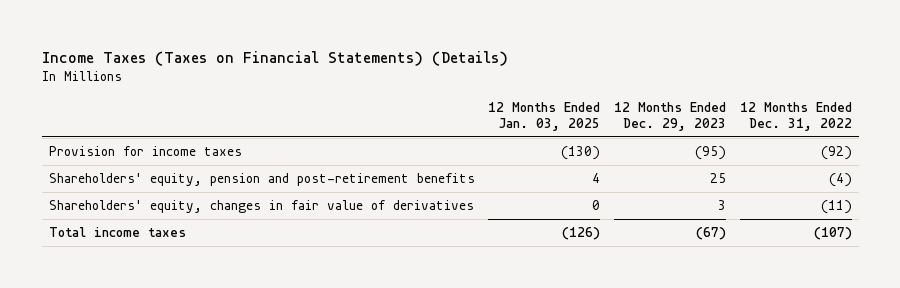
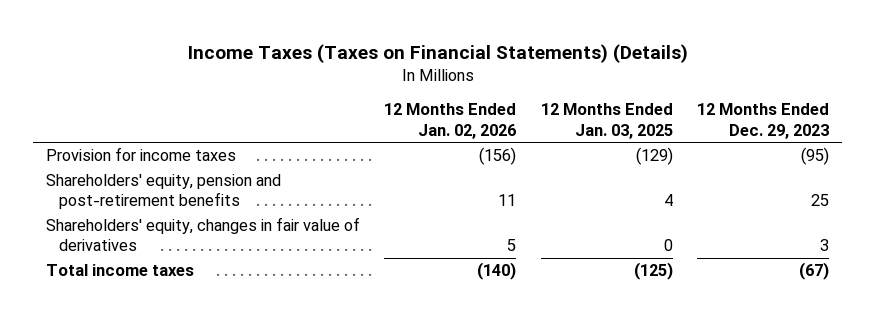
- | 12 Months Ended Jan. 03, 2025 | 12 Months Ended Dec. 29, 2023 | 12 Months Ended Dec. 31, 2022
+ | 12 Months Ended Jan. 02, 2026 | 12 Months Ended Jan. 03, 2025 | 12 Months Ended Dec. 29, 2023
- Provision for income taxes | (130) | (95) | (92)
+ Provision for income taxes | (156) | (129) | (95)
- Total income taxes | (126) | (67) | (107)
+ Total income taxes | (140) | (125) | (67)

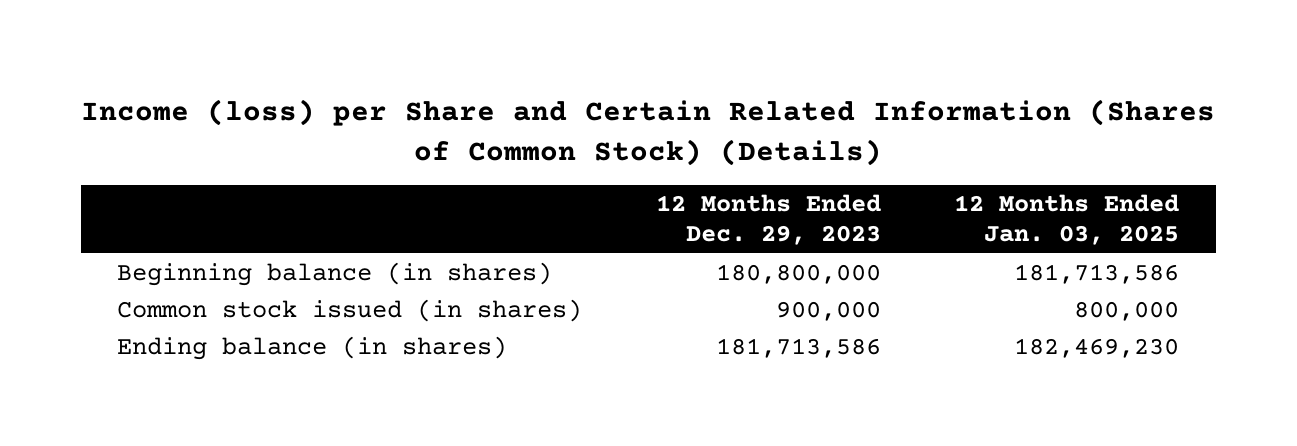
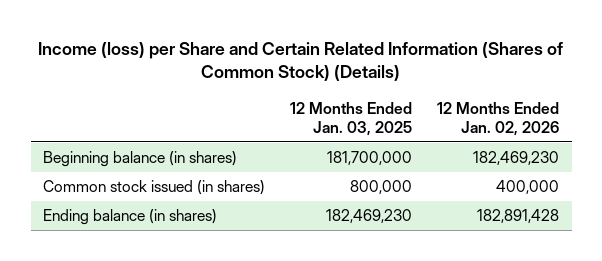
- | 12 Months Ended Dec. 29, 2023 | 12 Months Ended Jan. 03, 2025
+ | 12 Months Ended Jan. 03, 2025 | 12 Months Ended Jan. 02, 2026
- Beginning balance (in shares) | 180,800,000 | 181,713,586
+ Beginning balance (in shares) | 181,700,000 | 182,469,230

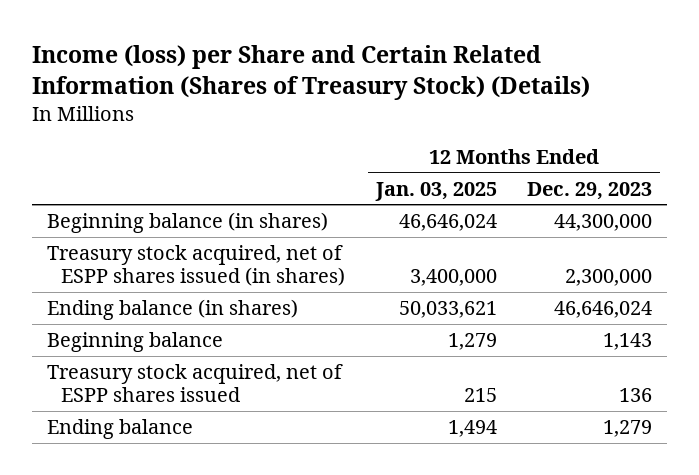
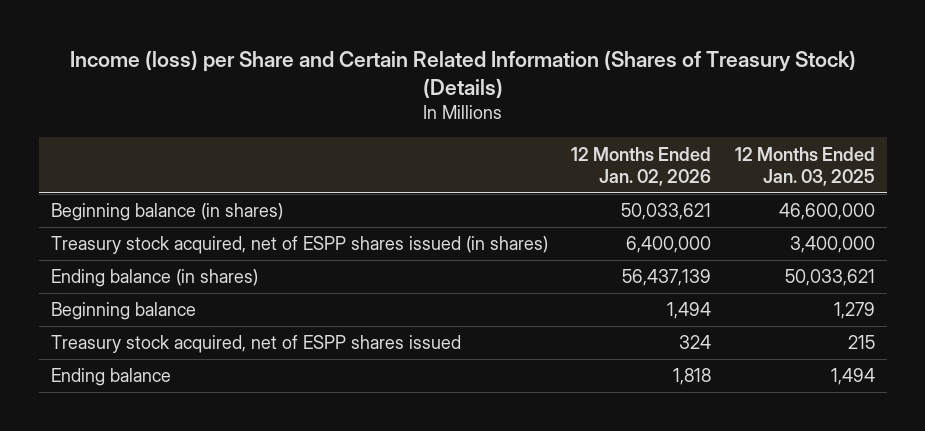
- | 12 Months Ended Jan. 03, 2025 | 12 Months Ended Dec. 29, 2023
+ | 12 Months Ended Jan. 02, 2026 | 12 Months Ended Jan. 03, 2025
- Beginning balance (in shares) | 46,646,024 | 44,300,000
+ Beginning balance (in shares) | 50,033,621 | 46,600,000

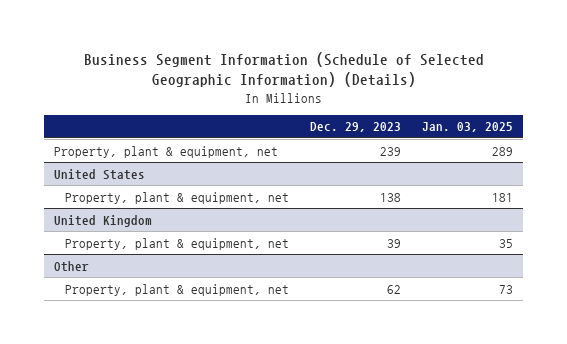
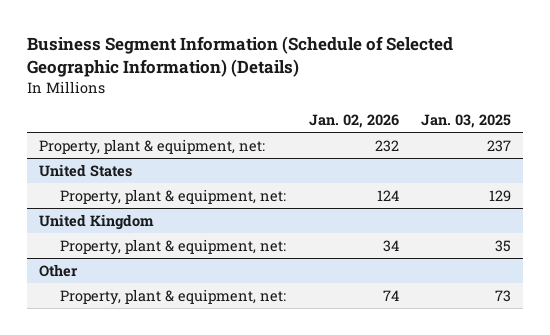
- | Dec. 29, 2023 | Jan. 03, 2025
+ | Jan. 02, 2026 | Jan. 03, 2025
- Property, plant & equipment, net | 239 | 289
+ Property, plant & equipment, net: | 232 | 237
@ United States
- Property, plant & equipment, net | 138 | 181
+ Property, plant & equipment, net: | 124 | 129
@ United Kingdom
- Property, plant & equipment, net | 39 | 35
+ Property, plant & equipment, net: | 34 | 35
@ Other
- Property, plant & equipment, net | 62 | 73
+ Property, plant & equipment, net: | 74 | 73

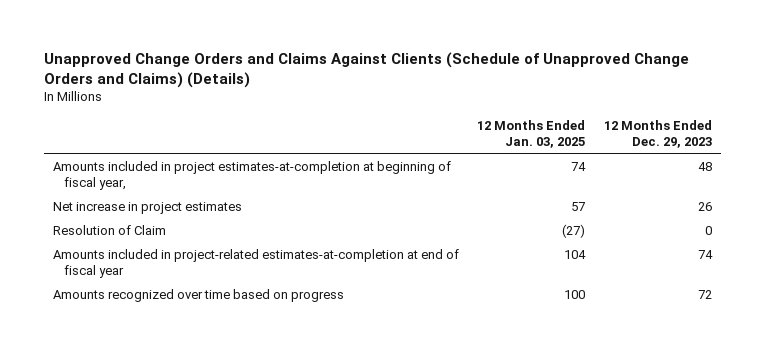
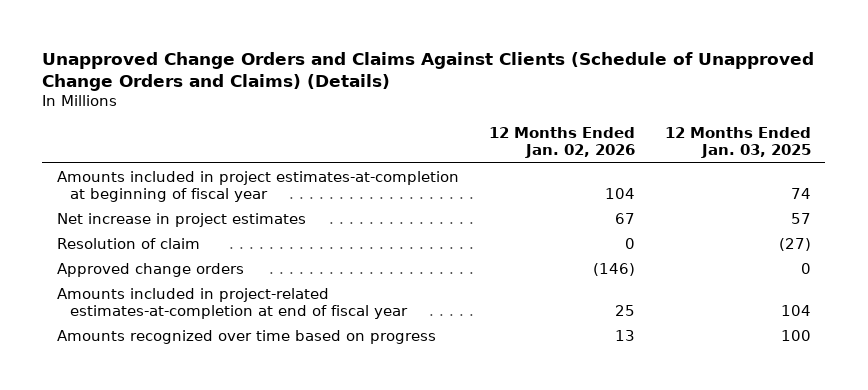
- | 12 Months Ended Jan. 03, 2025 | 12 Months Ended Dec. 29, 2023
+ | 12 Months Ended Jan. 02, 2026 | 12 Months Ended Jan. 03, 2025
- Amounts included in project estimates-at-completion at beginning of fiscal year, | 74 | 48
+ Amounts included in project estimates-at-completion at beginning of fiscal year | 104 | 74
- Resolution of Claim | (27) | 0
+ Resolution of claim | 0 | (27)
+ Approved change orders | (146) | 0

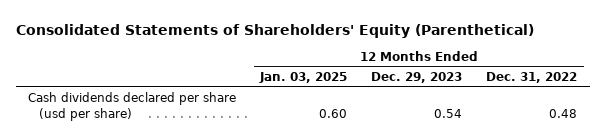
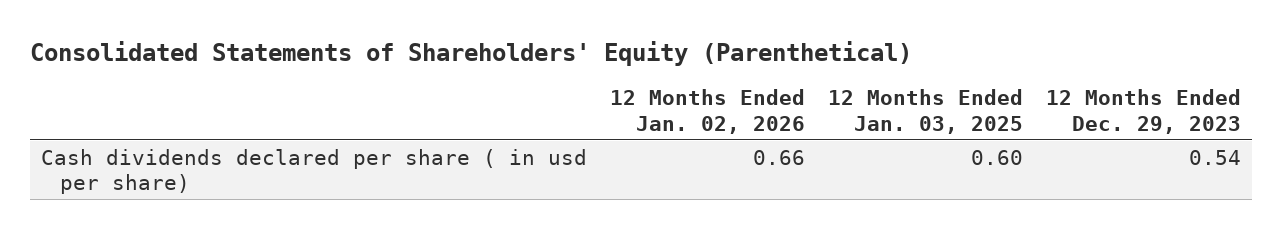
- | 12 Months Ended Jan. 03, 2025 | 12 Months Ended Dec. 29, 2023 | 12 Months Ended Dec. 31, 2022
+ | 12 Months Ended Jan. 02, 2026 | 12 Months Ended Jan. 03, 2025 | 12 Months Ended Dec. 29, 2023
- Cash dividends declared per share (usd per share) | 0.60 | 0.54 | 0.48
+ Cash dividends declared per share ( in usd per share) | 0.66 | 0.60 | 0.54

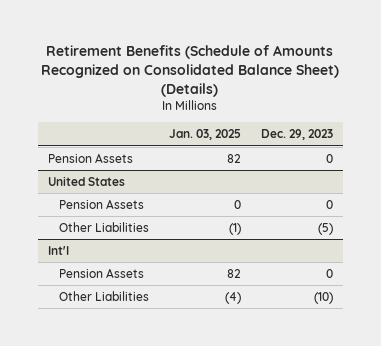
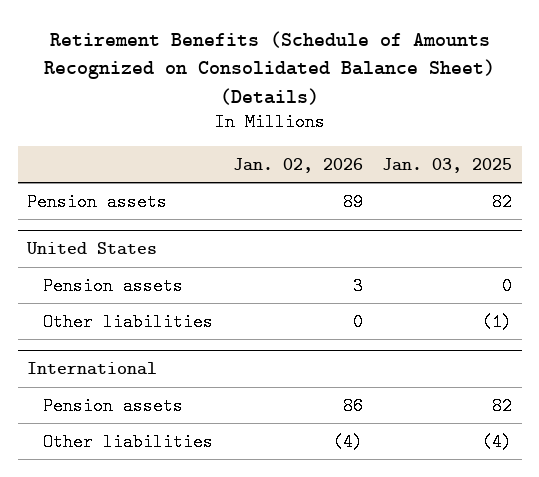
- | Jan. 03, 2025 | Dec. 29, 2023
+ | Jan. 02, 2026 | Jan. 03, 2025
- Pension Assets | 82 | 0
+ Pension assets | 89 | 82
@ United States
- Pension Assets | 0 | 0
- Other Liabilities | (1) | (5)
- Int'l
- Pension Assets | 82 | 0
- Other Liabilities | (4) | (10)
@ United States
+ Pension assets | 3 | 0
+ Other liabilities | 0 | (1)
+ International
+ Pension assets | 86 | 82
+ Other liabilities | (4) | (4)

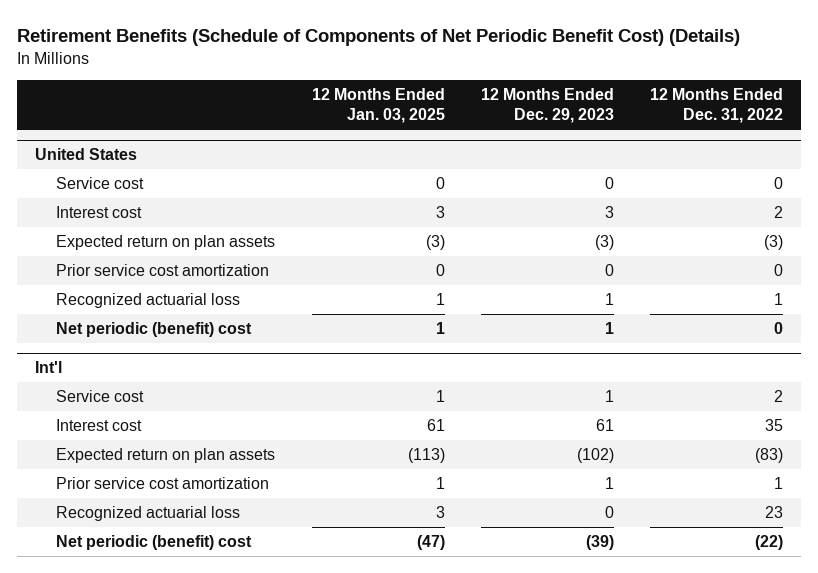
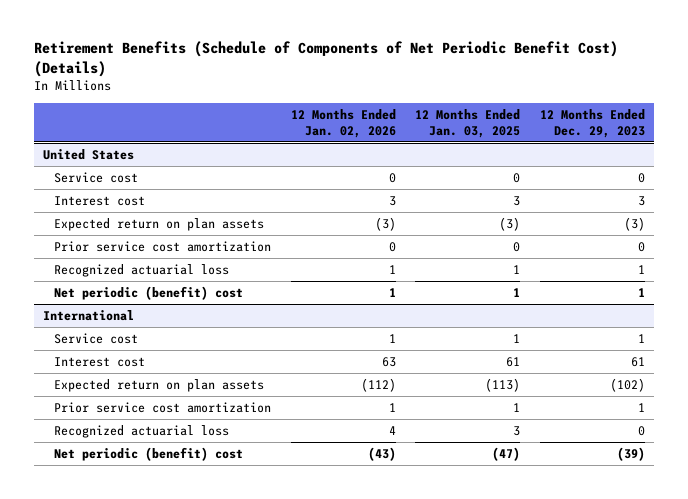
- | 12 Months Ended Jan. 03, 2025 | 12 Months Ended Dec. 29, 2023 | 12 Months Ended Dec. 31, 2022
+ | 12 Months Ended Jan. 02, 2026 | 12 Months Ended Jan. 03, 2025 | 12 Months Ended Dec. 29, 2023
- Int'l
+ International

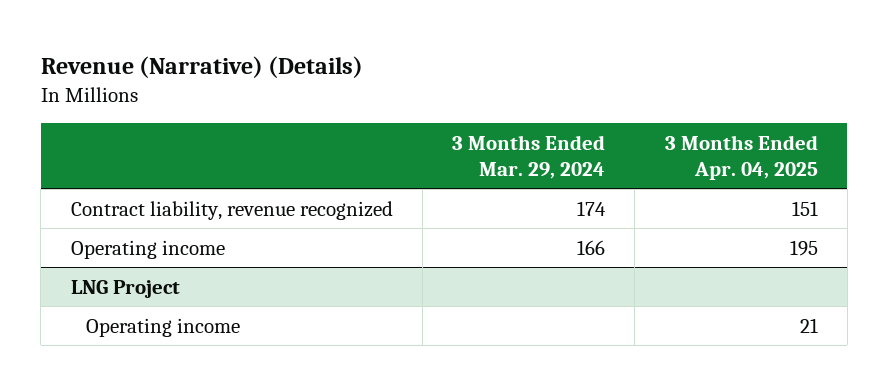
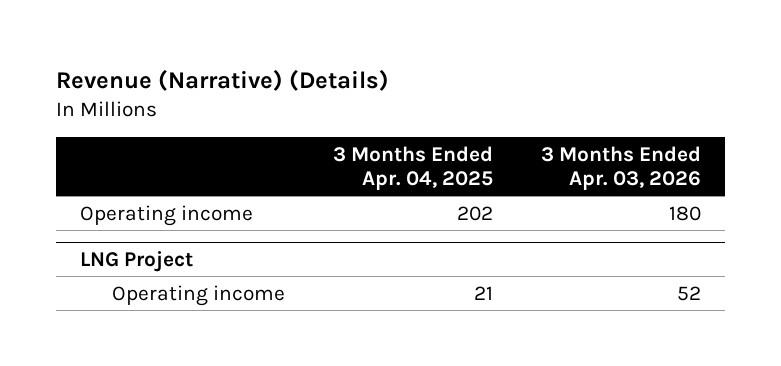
- | 3 Months Ended Mar. 29, 2024 | 3 Months Ended Apr. 04, 2025
+ | 3 Months Ended Apr. 04, 2025 | 3 Months Ended Apr. 03, 2026
- Contract liability, revenue recognized | 174 | 151
- Operating income | 166 | 195
+ Operating income | 202 | 180

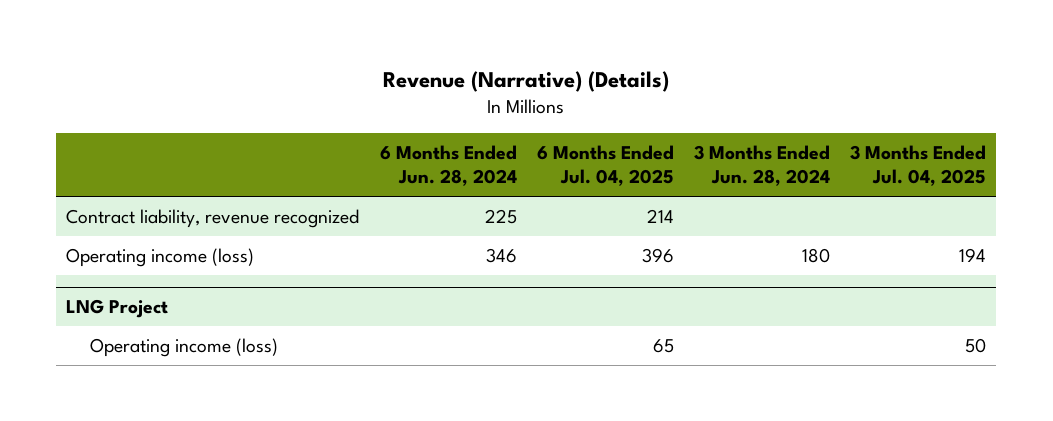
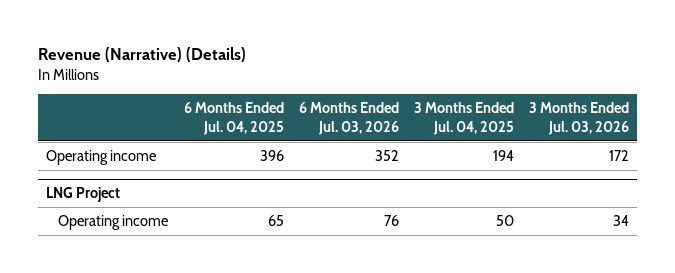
- | 6 Months Ended Jun. 28, 2024 | 6 Months Ended Jul. 04, 2025 | 3 Months Ended Jun. 28, 2024 | 3 Months Ended Jul. 04, 2025
+ | 6 Months Ended Jul. 04, 2025 | 6 Months Ended Jul. 03, 2026 | 3 Months Ended Jul. 04, 2025 | 3 Months Ended Jul. 03, 2026
- Contract liability, revenue recognized | 225 | 214 | |
- Operating income (loss) | 346 | 396 | 180 | 194
+ Operating income | 396 | 352 | 194 | 172
@ LNG Project
- Operating income (loss) | | 65 | | 50
+ Operating income | 65 | 76 | 50 | 34

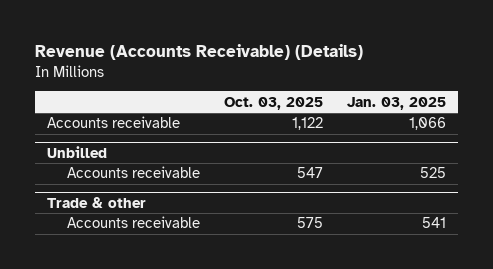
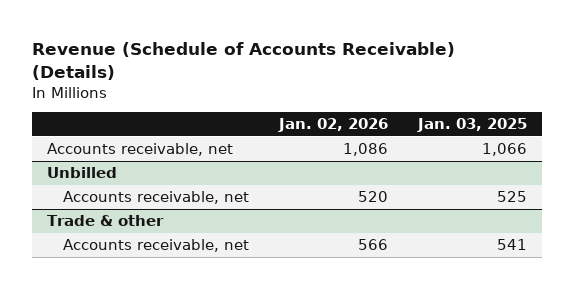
- Revenue (Accounts Receivable) (Details)
+ Revenue (Schedule of Accounts Receivable) (Details)
- | Oct. 03, 2025 | Jan. 03, 2025
+ | Jan. 02, 2026 | Jan. 03, 2025
- Accounts receivable | 1,122 | 1,066
+ Accounts receivable, net | 1,086 | 1,066
@ Unbilled
- Accounts receivable | 547 | 525
+ Accounts receivable, net | 520 | 525
@ Trade & other
- Accounts receivable | 575 | 541
+ Accounts receivable, net | 566 | 541

